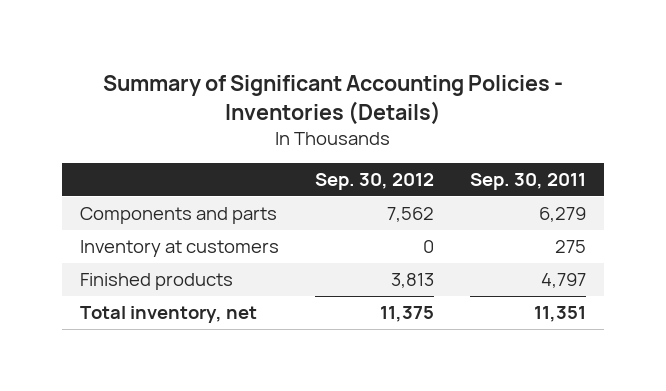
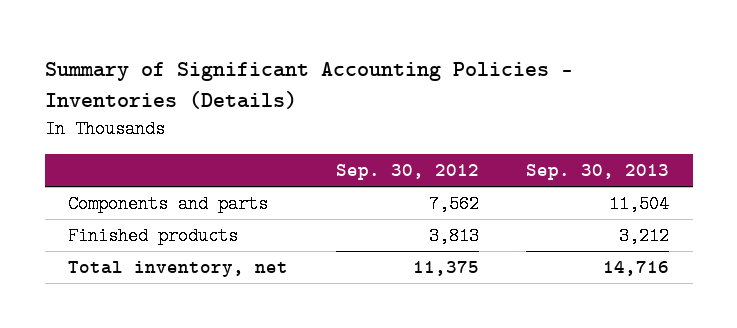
- | Sep. 30, 2012 | Sep. 30, 2011
+ | Sep. 30, 2012 | Sep. 30, 2013
- Inventory at customers | 0 | 275

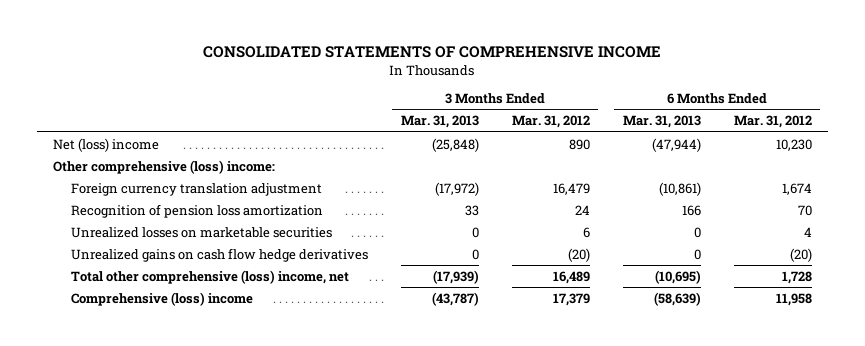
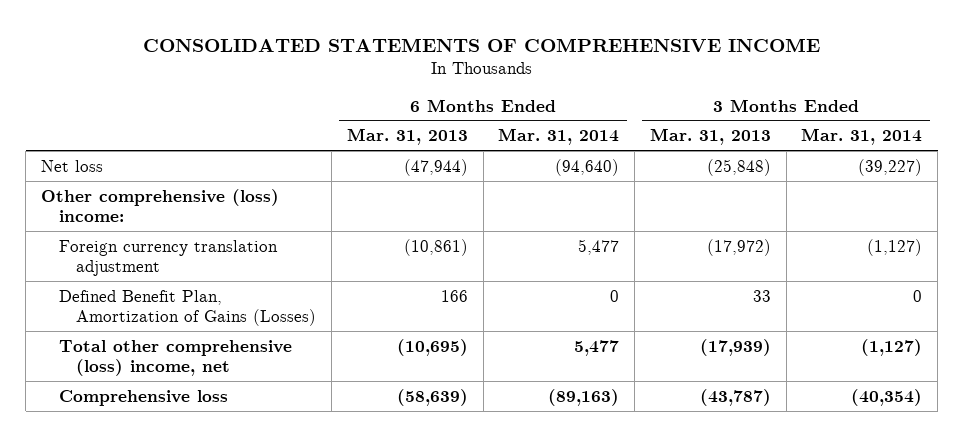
- | 3 Months Ended Mar. 31, 2013 | 3 Months Ended Mar. 31, 2012 | 6 Months Ended Mar. 31, 2013 | 6 Months Ended Mar. 31, 2012
+ | 6 Months Ended Mar. 31, 2013 | 6 Months Ended Mar. 31, 2014 | 3 Months Ended Mar. 31, 2013 | 3 Months Ended Mar. 31, 2014
- Net (loss) income | (25,848) | 890 | (47,944) | 10,230
+ Net loss | (47,944) | (94,640) | (25,848) | (39,227)
- Recognition of pension loss amortization | 33 | 24 | 166 | 70
- Unrealized losses on marketable securities | 0 | 6 | 0 | 4
- Unrealized gains on cash flow hedge derivatives | 0 | (20) | 0 | (20)
+ Defined Benefit Plan, Amortization of Gains (Losses) | 166 | 0 | 33 | 0
- Comprehensive (loss) income | (43,787) | 17,379 | (58,639) | 11,958
+ Comprehensive loss | (58,639) | (89,163) | (43,787) | (40,354)

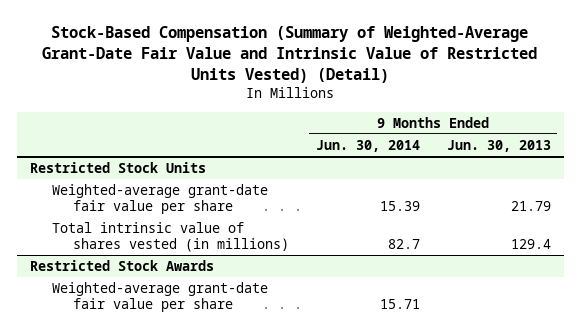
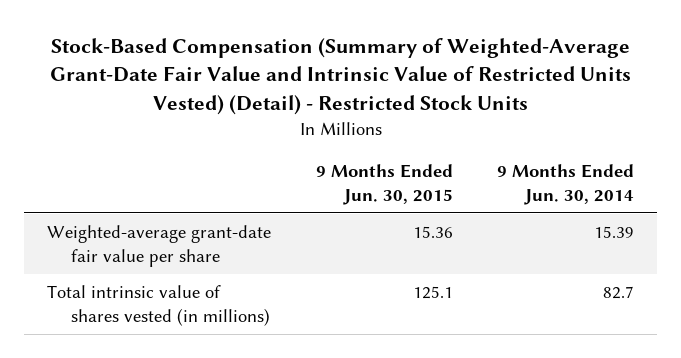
- Stock-Based Compensation (Summary of Weighted-Average Grant-Date Fair Value and Intrinsic Value of Restricted Units Vested) (Detail)
+ Stock-Based Compensation (Summary of Weighted-Average Grant-Date Fair Value and Intrinsic Value of Restricted Units Vested) (Detail) - Restricted Stock Units
- | 9 Months Ended Jun. 30, 2014 | 9 Months Ended Jun. 30, 2013
+ | 9 Months Ended Jun. 30, 2015 | 9 Months Ended Jun. 30, 2014
- Restricted Stock Units
- Restricted Stock Awards
- Weighted-average grant-date fair value per share | 15.71 |

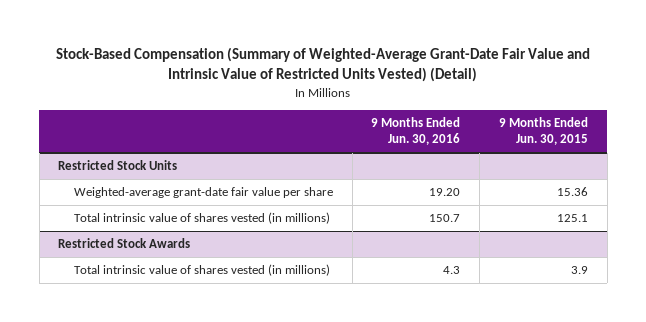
- Stock-Based Compensation (Summary of Weighted-Average Grant-Date Fair Value and Intrinsic Value of Restricted Units Vested) (Detail) - Restricted Stock Units
+ Stock-Based Compensation (Summary of Weighted-Average Grant-Date Fair Value and Intrinsic Value of Restricted Units Vested) (Detail)
- | 9 Months Ended Jun. 30, 2015 | 9 Months Ended Jun. 30, 2014
+ | 9 Months Ended Jun. 30, 2016 | 9 Months Ended Jun. 30, 2015
+ Restricted Stock Units
+ Restricted Stock Awards
+ Total intrinsic value of shares vested (in millions) | 4.3 | 3.9

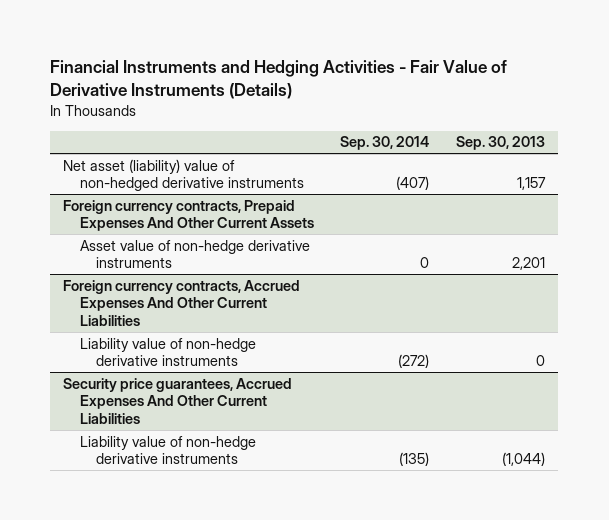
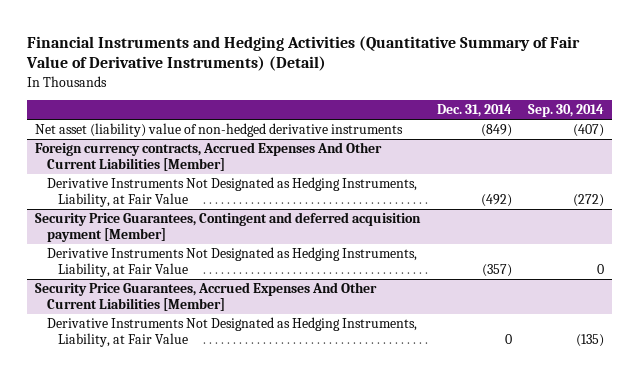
- Financial Instruments and Hedging Activities - Fair Value of Derivative Instruments (Details)
+ Financial Instruments and Hedging Activities (Quantitative Summary of Fair Value of Derivative Instruments) (Detail)
- | Sep. 30, 2014 | Sep. 30, 2013
+ | Dec. 31, 2014 | Sep. 30, 2014
- Foreign currency contracts, Prepaid Expenses And Other Current Assets
- Asset value of non-hedge derivative instruments | 0 | 2,201
- Foreign currency contracts, Accrued Expenses And Other Current Liabilities
- Liability value of non-hedge derivative instruments | (272) | 0
- Security price guarantees, Accrued Expenses And Other Current Liabilities
- Liability value of non-hedge derivative instruments | (135) | (1,044)
+ Foreign currency contracts, Accrued Expenses And Other Current Liabilities [Member]
+ Derivative Instruments Not Designated as Hedging Instruments, Liability, at Fair Value | (492) | (272)
+ Security Price Guarantees, Contingent and deferred acquisition payment [Member]
+ Derivative Instruments Not Designated as Hedging Instruments, Liability, at Fair Value | (357) | 0
+ Security Price Guarantees, Accrued Expenses And Other Current Liabilities [Member]
+ Derivative Instruments Not Designated as Hedging Instruments, Liability, at Fair Value | 0 | (135)

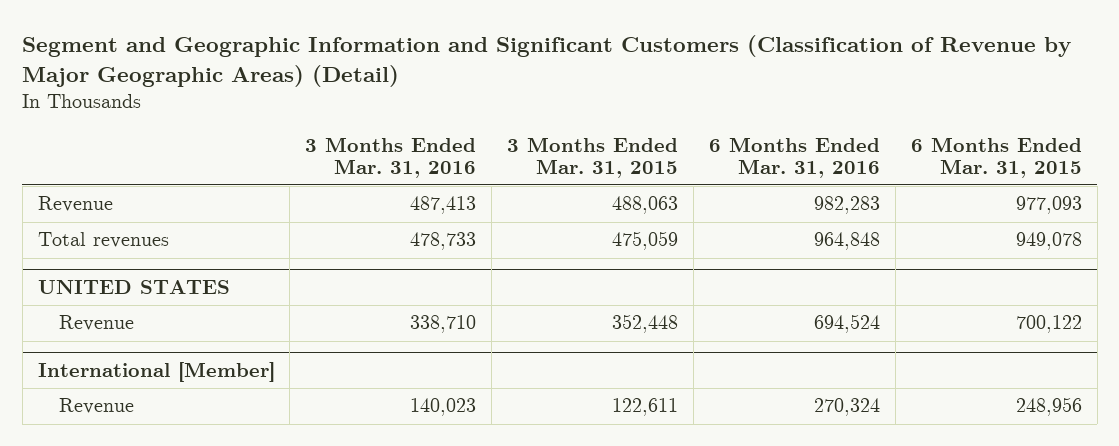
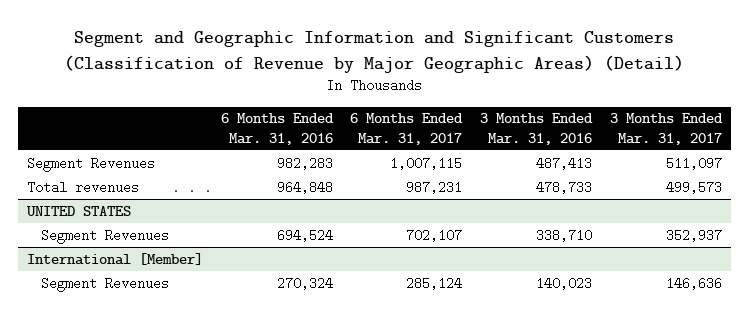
- | 3 Months Ended Mar. 31, 2016 | 3 Months Ended Mar. 31, 2015 | 6 Months Ended Mar. 31, 2016 | 6 Months Ended Mar. 31, 2015
+ | 6 Months Ended Mar. 31, 2016 | 6 Months Ended Mar. 31, 2017 | 3 Months Ended Mar. 31, 2016 | 3 Months Ended Mar. 31, 2017
- Revenue | 487,413 | 488,063 | 982,283 | 977,093
+ Segment Revenues | 982,283 | 1,007,115 | 487,413 | 511,097
@ UNITED STATES
- Revenue | 338,710 | 352,448 | 694,524 | 700,122
+ Segment Revenues | 694,524 | 702,107 | 338,710 | 352,937
@ International [Member]
- Revenue | 140,023 | 122,611 | 270,324 | 248,956
+ Segment Revenues | 270,324 | 285,124 | 140,023 | 146,636

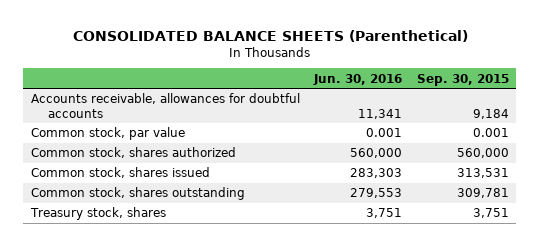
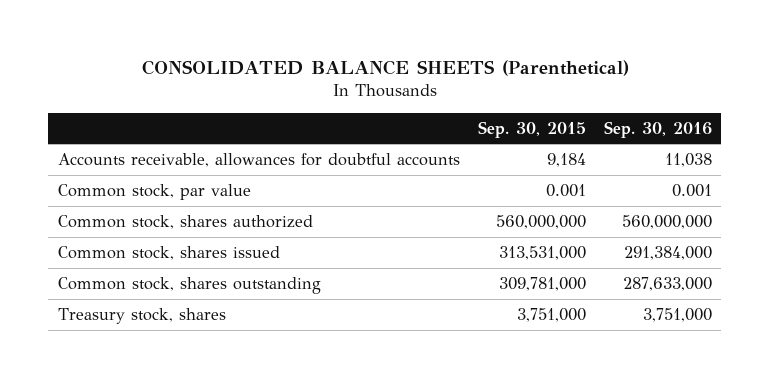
- | Jun. 30, 2016 | Sep. 30, 2015
+ | Sep. 30, 2015 | Sep. 30, 2016
- Common stock, shares authorized | 560,000 | 560,000
- Common stock, shares issued | 283,303 | 313,531
- Common stock, shares outstanding | 279,553 | 309,781
- Treasury stock, shares | 3,751 | 3,751
+ Common stock, shares authorized | 560,000,000 | 560,000,000
+ Common stock, shares issued | 313,531,000 | 291,384,000
+ Common stock, shares outstanding | 309,781,000 | 287,633,000
+ Treasury stock, shares | 3,751,000 | 3,751,000

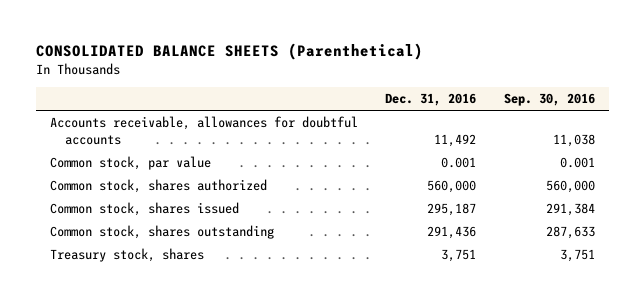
- | Sep. 30, 2015 | Sep. 30, 2016
+ | Dec. 31, 2016 | Sep. 30, 2016
- Common stock, shares authorized | 560,000,000 | 560,000,000
- Common stock, shares issued | 313,531,000 | 291,384,000
- Common stock, shares outstanding | 309,781,000 | 287,633,000
- Treasury stock, shares | 3,751,000 | 3,751,000
+ Common stock, shares authorized | 560,000 | 560,000
+ Common stock, shares issued | 295,187 | 291,384
+ Common stock, shares outstanding | 291,436 | 287,633
+ Treasury stock, shares | 3,751 | 3,751

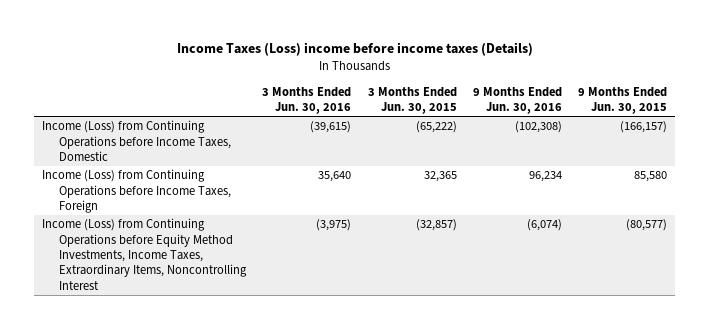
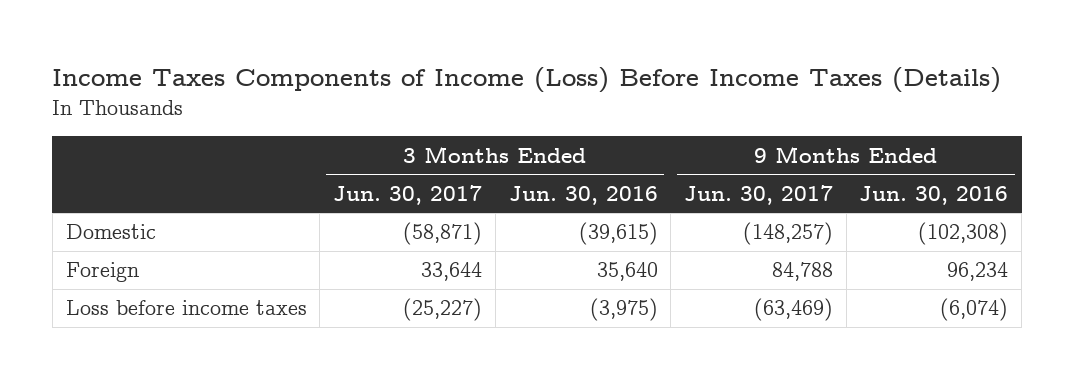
- Income Taxes (Loss) income before income taxes (Details)
+ Income Taxes Components of Income (Loss) Before Income Taxes (Details)
- | 3 Months Ended Jun. 30, 2016 | 3 Months Ended Jun. 30, 2015 | 9 Months Ended Jun. 30, 2016 | 9 Months Ended Jun. 30, 2015
+ | 3 Months Ended Jun. 30, 2017 | 3 Months Ended Jun. 30, 2016 | 9 Months Ended Jun. 30, 2017 | 9 Months Ended Jun. 30, 2016
- Income (Loss) from Continuing Operations before Income Taxes, Domestic | (39,615) | (65,222) | (102,308) | (166,157)
- Income (Loss) from Continuing Operations before Income Taxes, Foreign | 35,640 | 32,365 | 96,234 | 85,580
- Income (Loss) from Continuing Operations before Equity Method Investments, Income Taxes, Extraordinary Items, Noncontrolling Interest | (3,975) | (32,857) | (6,074) | (80,577)
+ Domestic | (58,871) | (39,615) | (148,257) | (102,308)
+ Foreign | 33,644 | 35,640 | 84,788 | 96,234
+ Loss before income taxes | (25,227) | (3,975) | (63,469) | (6,074)

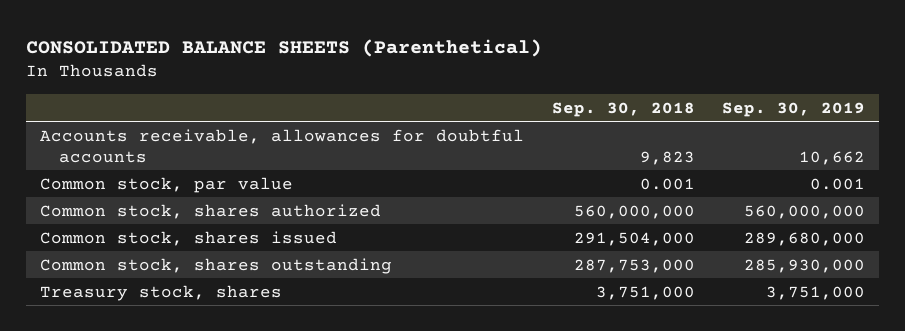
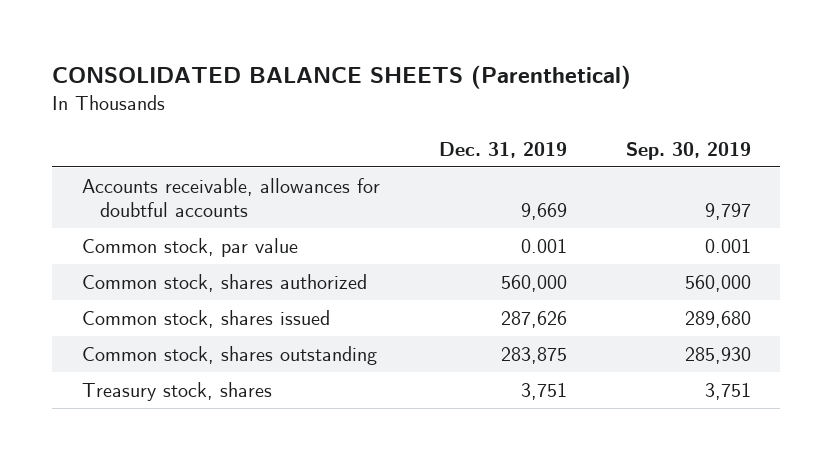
- | Sep. 30, 2018 | Sep. 30, 2019
+ | Dec. 31, 2019 | Sep. 30, 2019
- Accounts receivable, allowances for doubtful accounts | 9,823 | 10,662
+ Accounts receivable, allowances for doubtful accounts | 9,669 | 9,797
- Common stock, shares authorized | 560,000,000 | 560,000,000
- Common stock, shares issued | 291,504,000 | 289,680,000
- Common stock, shares outstanding | 287,753,000 | 285,930,000
- Treasury stock, shares | 3,751,000 | 3,751,000
+ Common stock, shares authorized | 560,000 | 560,000
+ Common stock, shares issued | 287,626 | 289,680
+ Common stock, shares outstanding | 283,875 | 285,930
+ Treasury stock, shares | 3,751 | 3,751

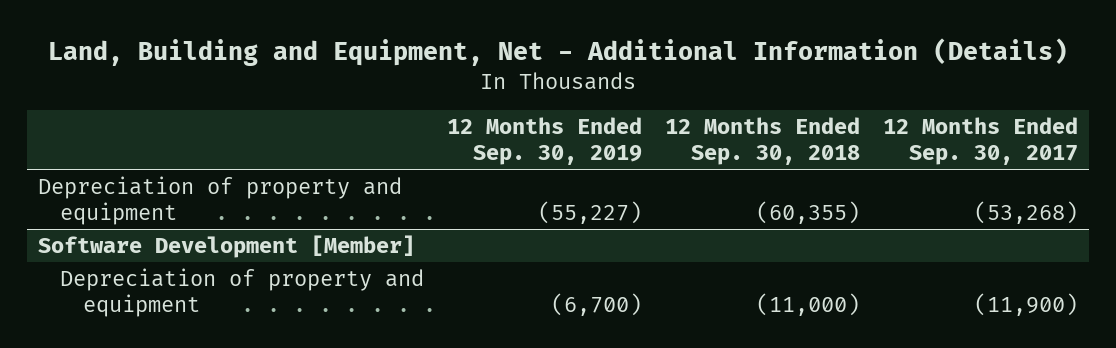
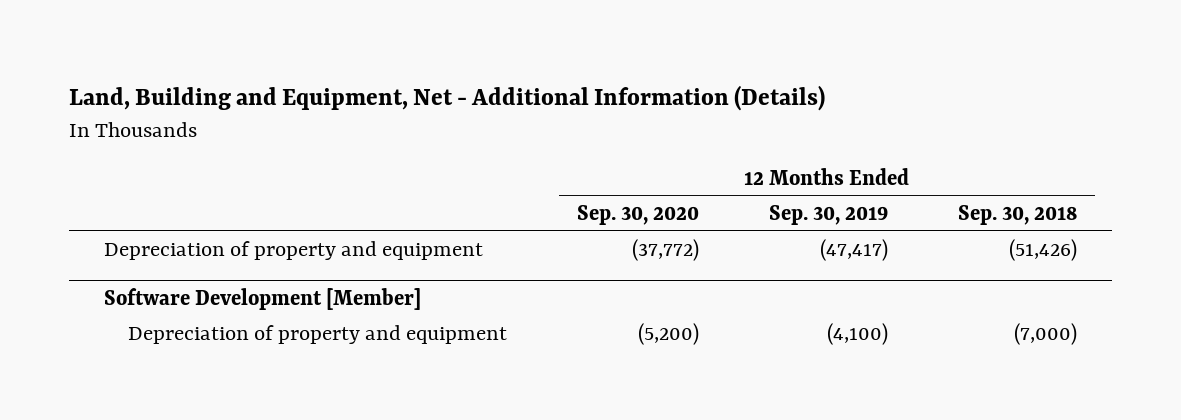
- | 12 Months Ended Sep. 30, 2019 | 12 Months Ended Sep. 30, 2018 | 12 Months Ended Sep. 30, 2017
+ | 12 Months Ended Sep. 30, 2020 | 12 Months Ended Sep. 30, 2019 | 12 Months Ended Sep. 30, 2018
- Depreciation of property and equipment | (55,227) | (60,355) | (53,268)
+ Depreciation of property and equipment | (37,772) | (47,417) | (51,426)
@ Software Development [Member]
- Depreciation of property and equipment | (6,700) | (11,000) | (11,900)
+ Depreciation of property and equipment | (5,200) | (4,100) | (7,000)

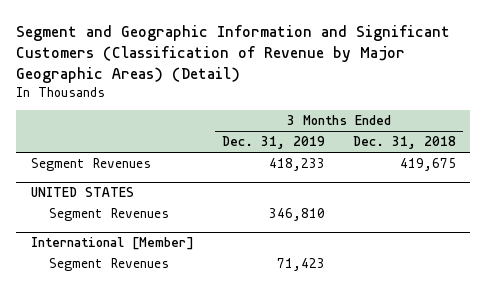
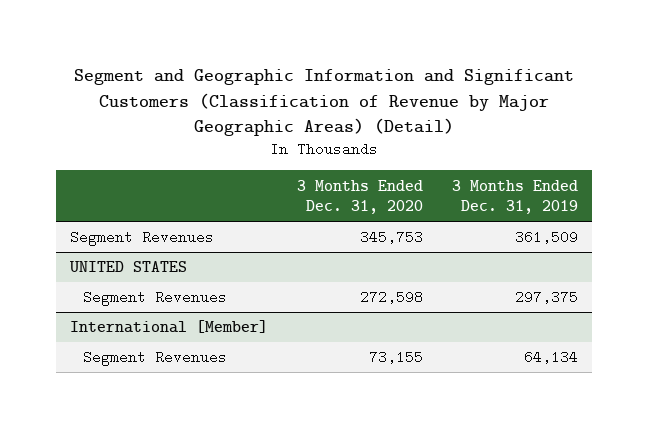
- | 3 Months Ended Dec. 31, 2019 | 3 Months Ended Dec. 31, 2018
+ | 3 Months Ended Dec. 31, 2020 | 3 Months Ended Dec. 31, 2019
- Segment Revenues | 418,233 | 419,675
+ Segment Revenues | 345,753 | 361,509
@ UNITED STATES
- Segment Revenues | 346,810 |
+ Segment Revenues | 272,598 | 297,375
@ International [Member]
- Segment Revenues | 71,423 |
+ Segment Revenues | 73,155 | 64,134

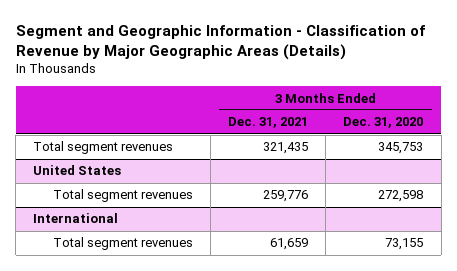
- Segment and Geographic Information and Significant Customers (Classification of Revenue by Major Geographic Areas) (Detail)
+ Segment and Geographic Information - Classification of Revenue by Major Geographic Areas (Details)
- | 3 Months Ended Dec. 31, 2020 | 3 Months Ended Dec. 31, 2019
+ | 3 Months Ended Dec. 31, 2021 | 3 Months Ended Dec. 31, 2020
- Segment Revenues | 345,753 | 361,509
- UNITED STATES
- Segment Revenues | 272,598 | 297,375
- International [Member]
- Segment Revenues | 73,155 | 64,134
+ Total segment revenues | 321,435 | 345,753
+ United States
+ Total segment revenues | 259,776 | 272,598
+ International
+ Total segment revenues | 61,659 | 73,155

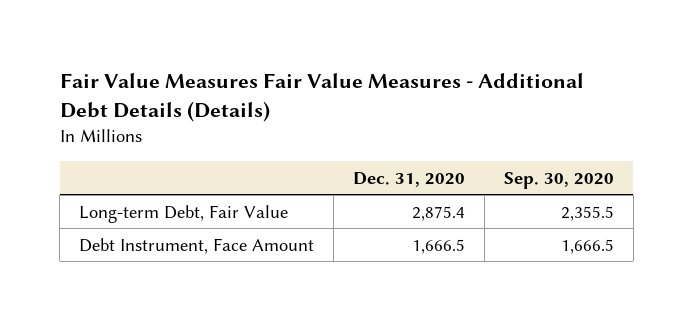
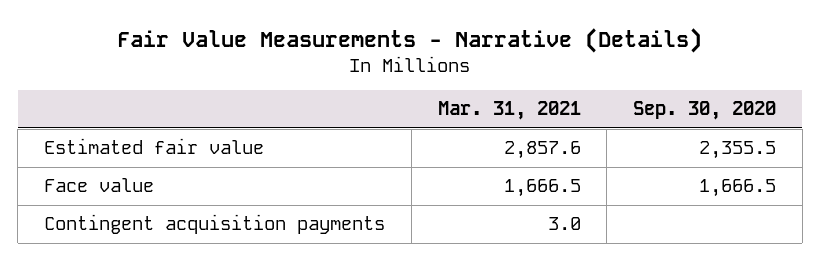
- Fair Value Measures Fair Value Measures - Additional Debt Details (Details)
+ Fair Value Measurements - Narrative (Details)
- | Dec. 31, 2020 | Sep. 30, 2020
+ | Mar. 31, 2021 | Sep. 30, 2020
- Long-term Debt, Fair Value | 2,875.4 | 2,355.5
- Debt Instrument, Face Amount | 1,666.5 | 1,666.5
+ Estimated fair value | 2,857.6 | 2,355.5
+ Face value | 1,666.5 | 1,666.5
+ Contingent acquisition payments | 3.0 |

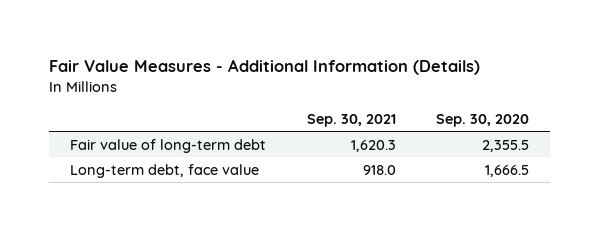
- Fair Value Measurements - Narrative (Details)
+ Fair Value Measures - Additional Information (Details)
- | Mar. 31, 2021 | Sep. 30, 2020
+ | Sep. 30, 2021 | Sep. 30, 2020
- Estimated fair value | 2,857.6 | 2,355.5
- Face value | 1,666.5 | 1,666.5
- Contingent acquisition payments | 3.0 |
+ Fair value of long-term debt | 1,620.3 | 2,355.5
+ Long-term debt, face value | 918.0 | 1,666.5

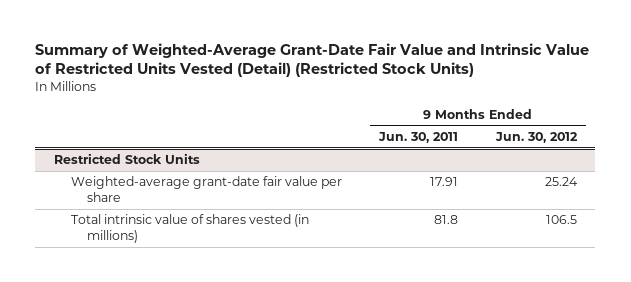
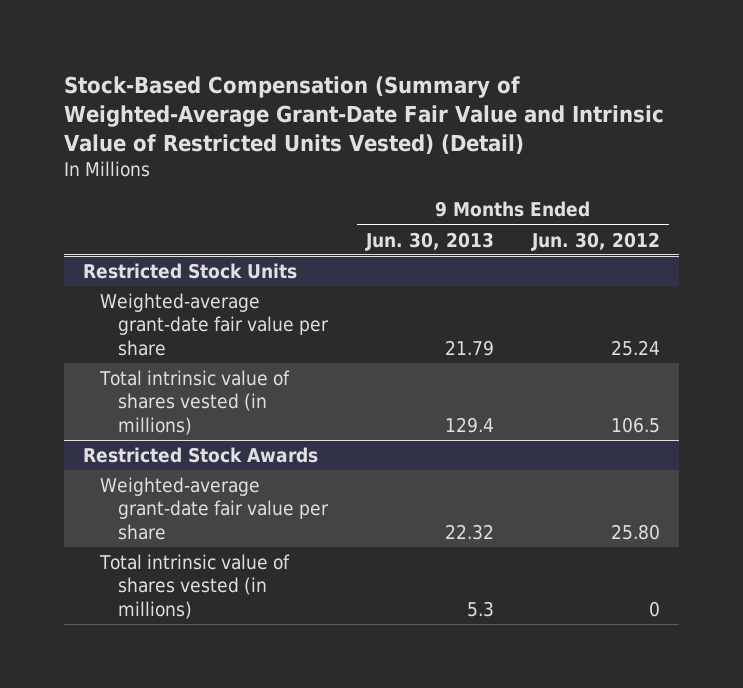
- Summary of Weighted-Average Grant-Date Fair Value and Intrinsic Value of Restricted Units Vested (Detail) (Restricted Stock Units)
+ Stock-Based Compensation (Summary of Weighted-Average Grant-Date Fair Value and Intrinsic Value of Restricted Units Vested) (Detail)
- | 9 Months Ended Jun. 30, 2011 | 9 Months Ended Jun. 30, 2012
+ | 9 Months Ended Jun. 30, 2013 | 9 Months Ended Jun. 30, 2012
+ Restricted Stock Awards
+ Weighted-average grant-date fair value per share | 22.32 | 25.80
+ Total intrinsic value of shares vested (in millions) | 5.3 | 0

